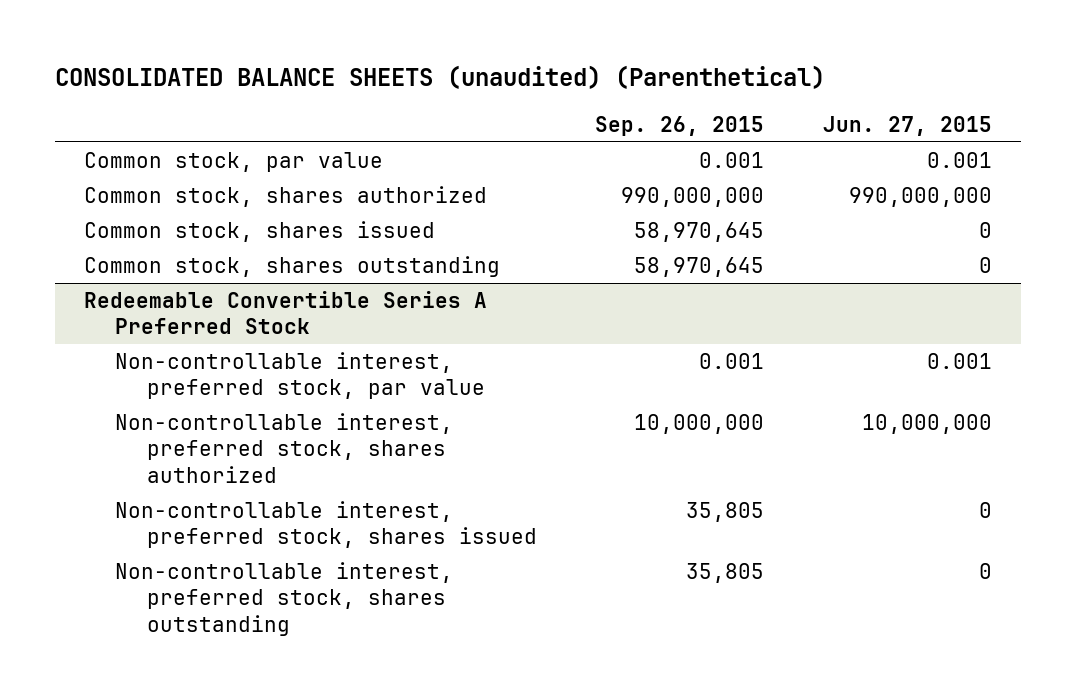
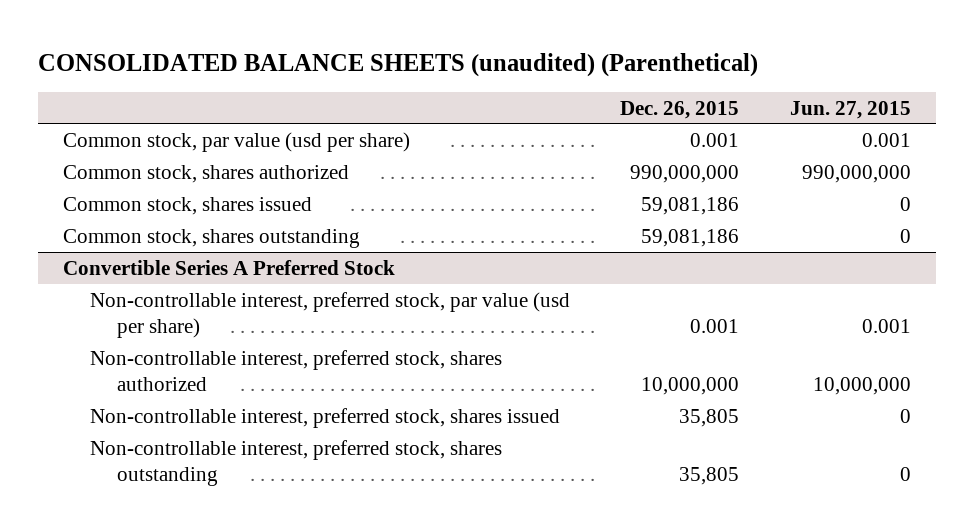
- | Sep. 26, 2015 | Jun. 27, 2015
+ | Dec. 26, 2015 | Jun. 27, 2015
- Common stock, par value | 0.001 | 0.001
+ Common stock, par value (usd per share) | 0.001 | 0.001
- Redeemable Convertible Series A Preferred Stock
- Non-controllable interest, preferred stock, par value | 0.001 | 0.001
+ Convertible Series A Preferred Stock
+ Non-controllable interest, preferred stock, par value (usd per share) | 0.001 | 0.001

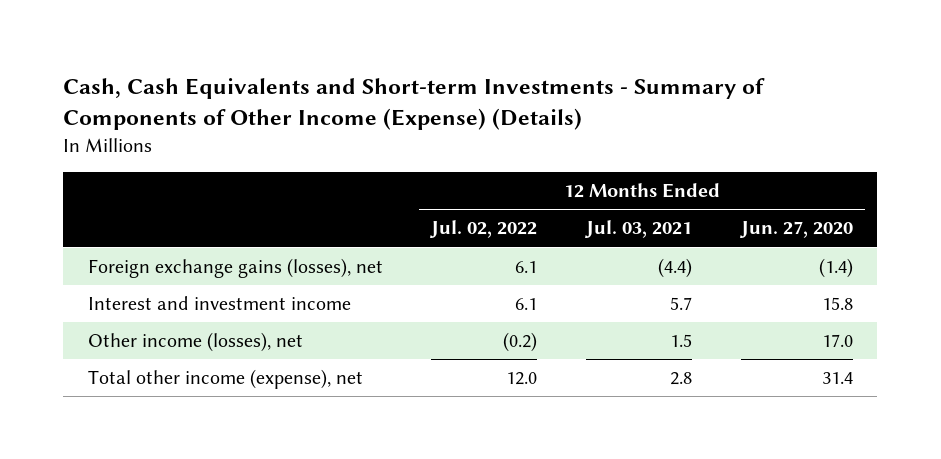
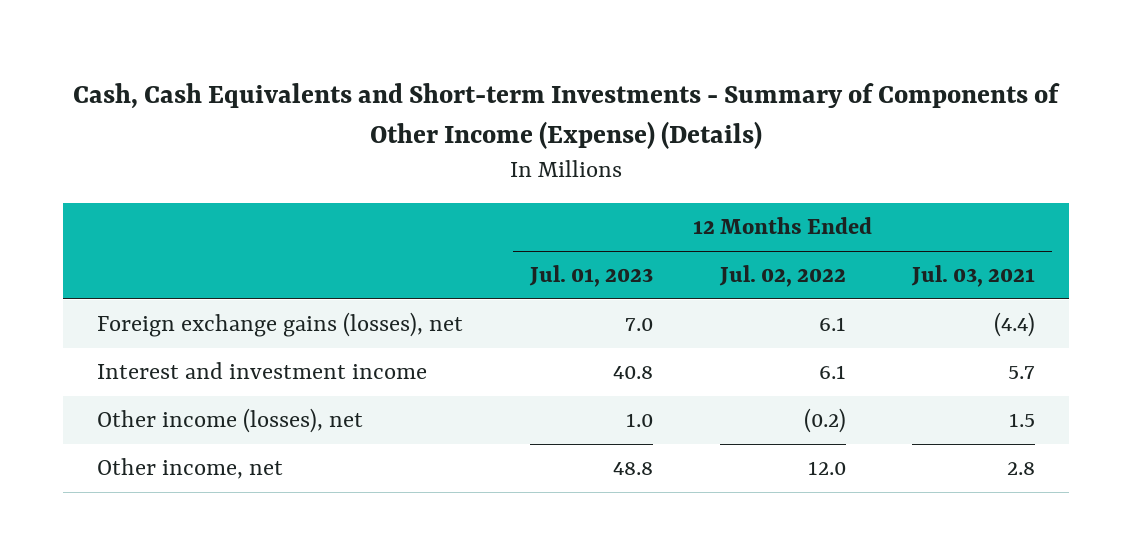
- | 12 Months Ended Jul. 02, 2022 | 12 Months Ended Jul. 03, 2021 | 12 Months Ended Jun. 27, 2020
+ | 12 Months Ended Jul. 01, 2023 | 12 Months Ended Jul. 02, 2022 | 12 Months Ended Jul. 03, 2021
- Total other income (expense), net | 12.0 | 2.8 | 31.4
+ Other income, net | 48.8 | 12.0 | 2.8

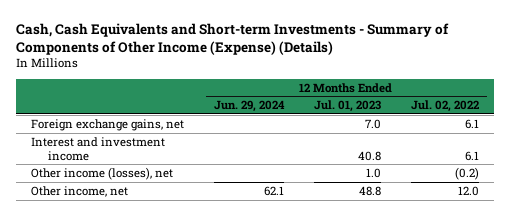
- | 12 Months Ended Jul. 01, 2023 | 12 Months Ended Jul. 02, 2022 | 12 Months Ended Jul. 03, 2021
+ | 12 Months Ended Jun. 29, 2024 | 12 Months Ended Jul. 01, 2023 | 12 Months Ended Jul. 02, 2022
- Foreign exchange gains (losses), net | 7.0 | 6.1 | (4.4)
+ Foreign exchange gains, net | | 7.0 | 6.1

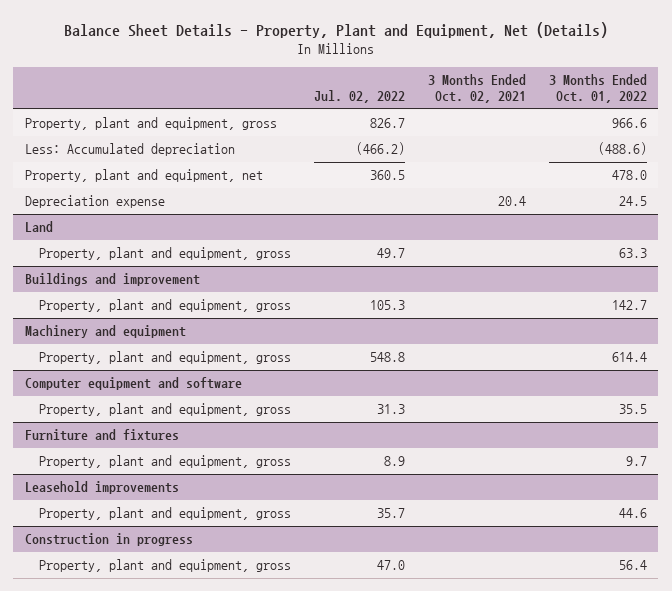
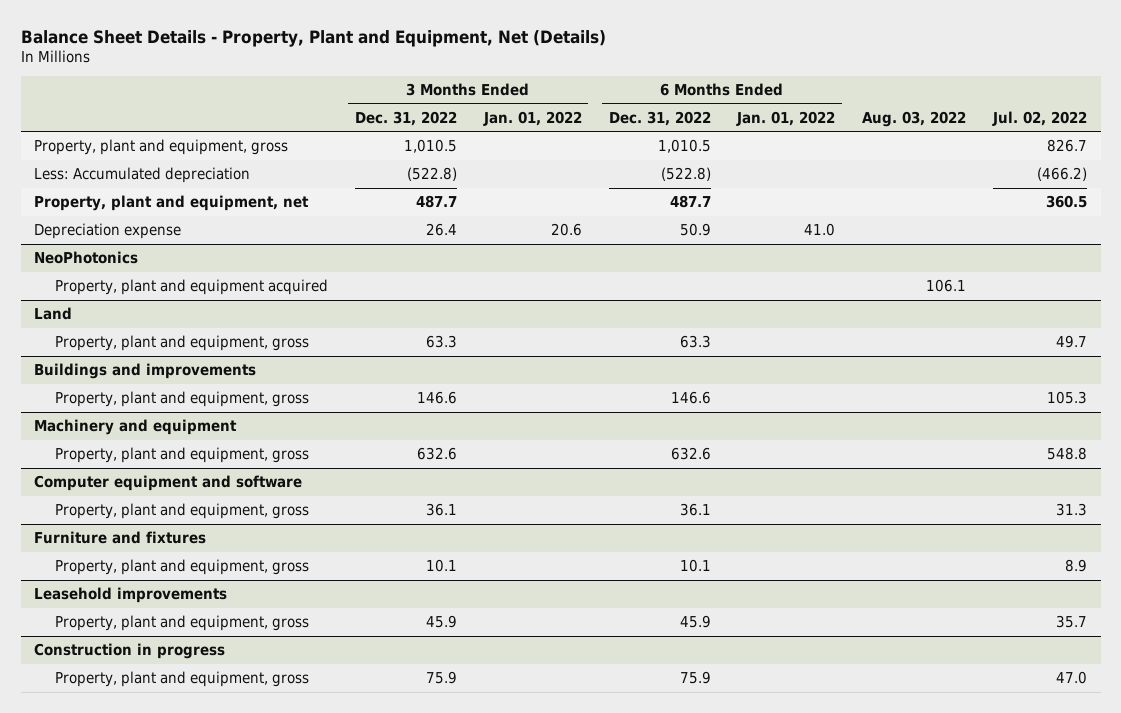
- | Jul. 02, 2022 | 3 Months Ended Oct. 02, 2021 | 3 Months Ended Oct. 01, 2022
+ | 3 Months Ended Dec. 31, 2022 | 3 Months Ended Jan. 01, 2022 | 6 Months Ended Dec. 31, 2022 | 6 Months Ended Jan. 01, 2022 | Aug. 03, 2022 | Jul. 02, 2022
+ NeoPhotonics
+ Property, plant and equipment acquired | | | | | 106.1 |
- Buildings and improvement
+ Buildings and improvements

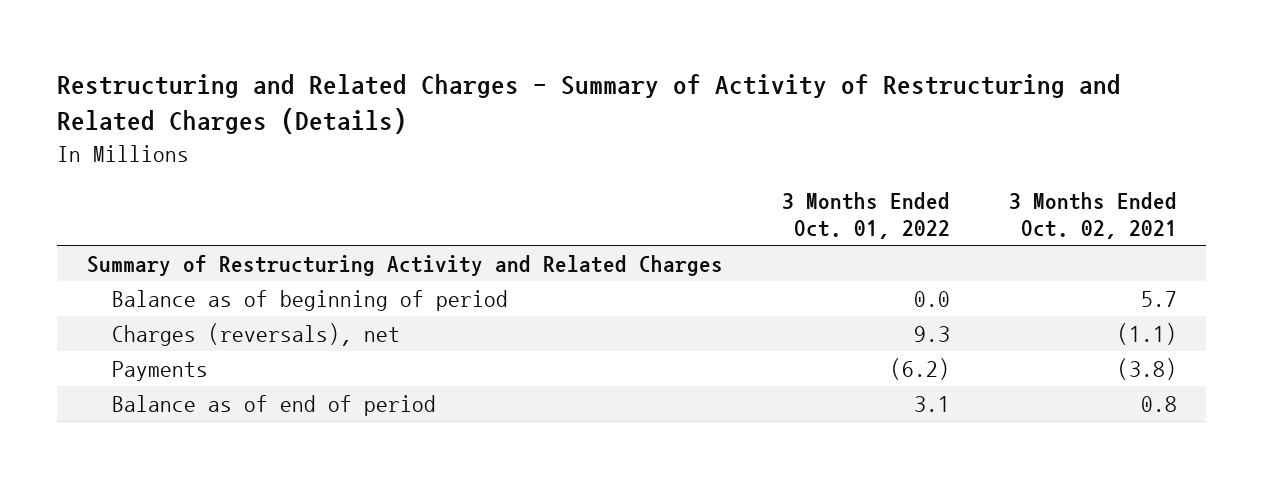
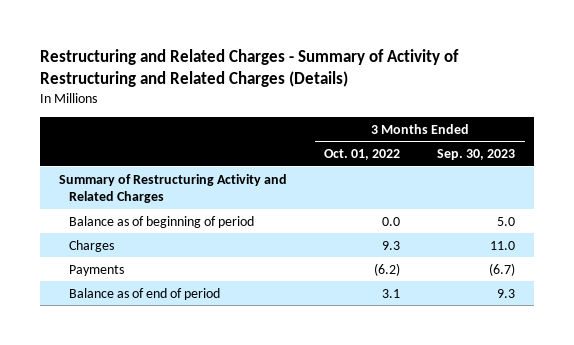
- | 3 Months Ended Oct. 01, 2022 | 3 Months Ended Oct. 02, 2021
+ | 3 Months Ended Oct. 01, 2022 | 3 Months Ended Sep. 30, 2023
- Charges (reversals), net | 9.3 | (1.1)
+ Charges | 9.3 | 11.0

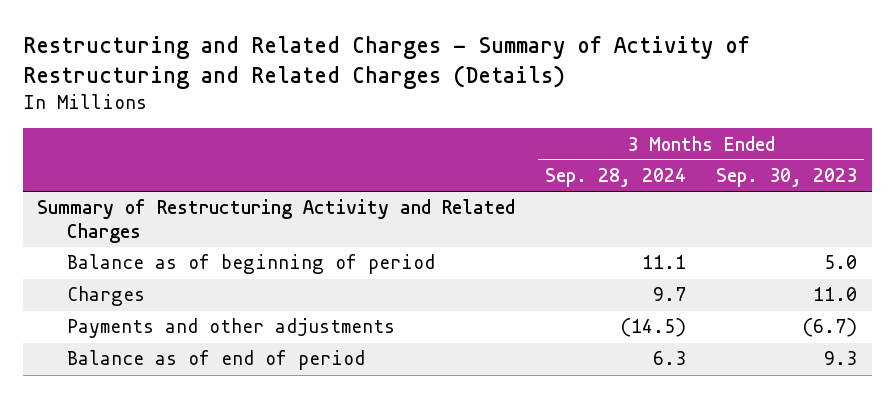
- | 3 Months Ended Oct. 01, 2022 | 3 Months Ended Sep. 30, 2023
+ | 3 Months Ended Sep. 28, 2024 | 3 Months Ended Sep. 30, 2023
- Payments | (6.2) | (6.7)
+ Payments and other adjustments | (14.5) | (6.7)

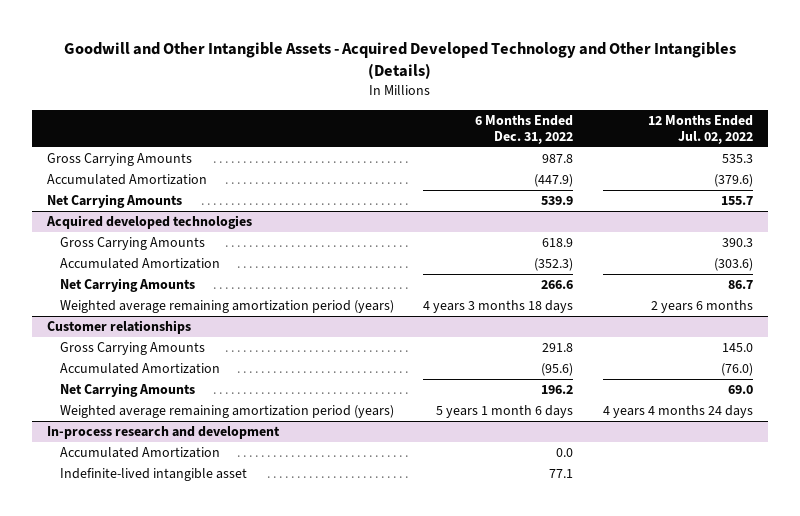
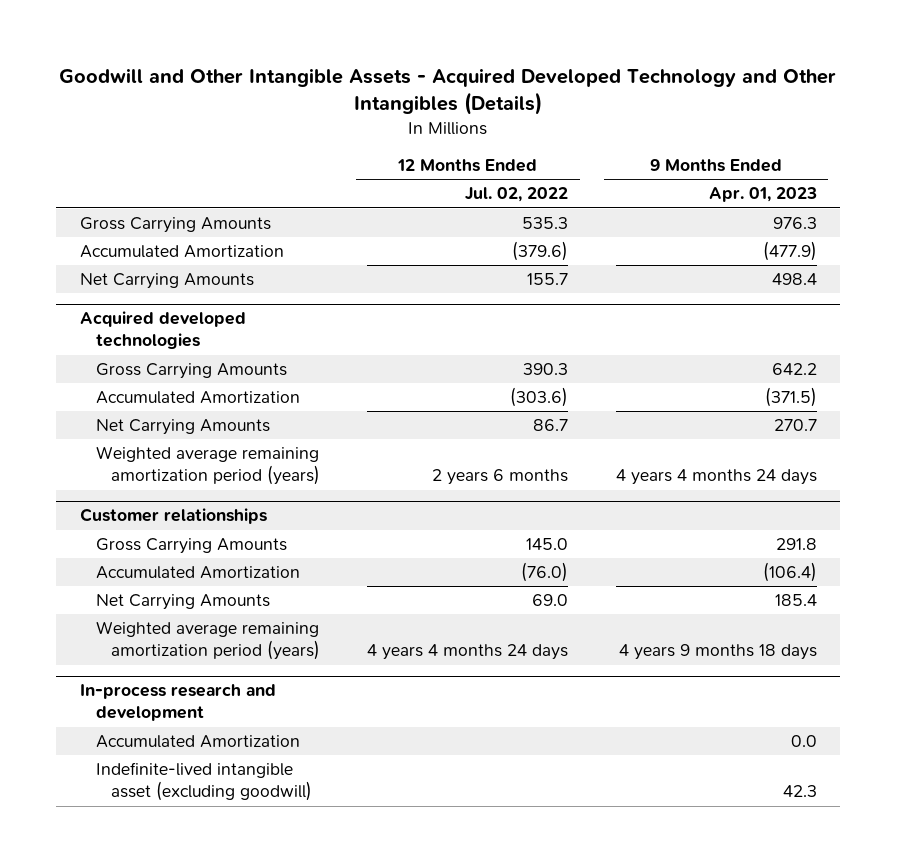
- | 6 Months Ended Dec. 31, 2022 | 12 Months Ended Jul. 02, 2022
+ | 12 Months Ended Jul. 02, 2022 | 9 Months Ended Apr. 01, 2023
@ In-process research and development
- Indefinite-lived intangible asset | 77.1 |
+ Indefinite-lived intangible asset (excluding goodwill) | | 42.3

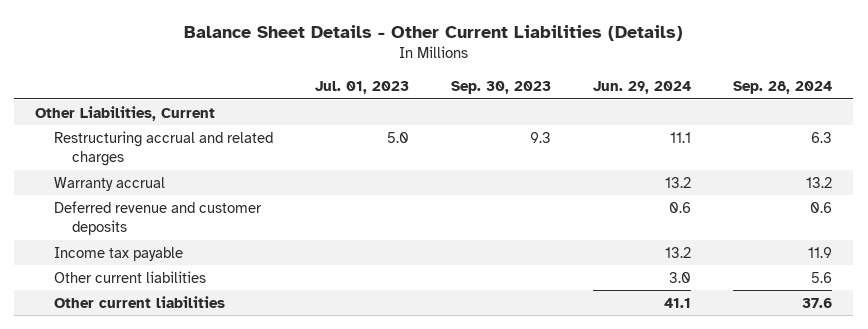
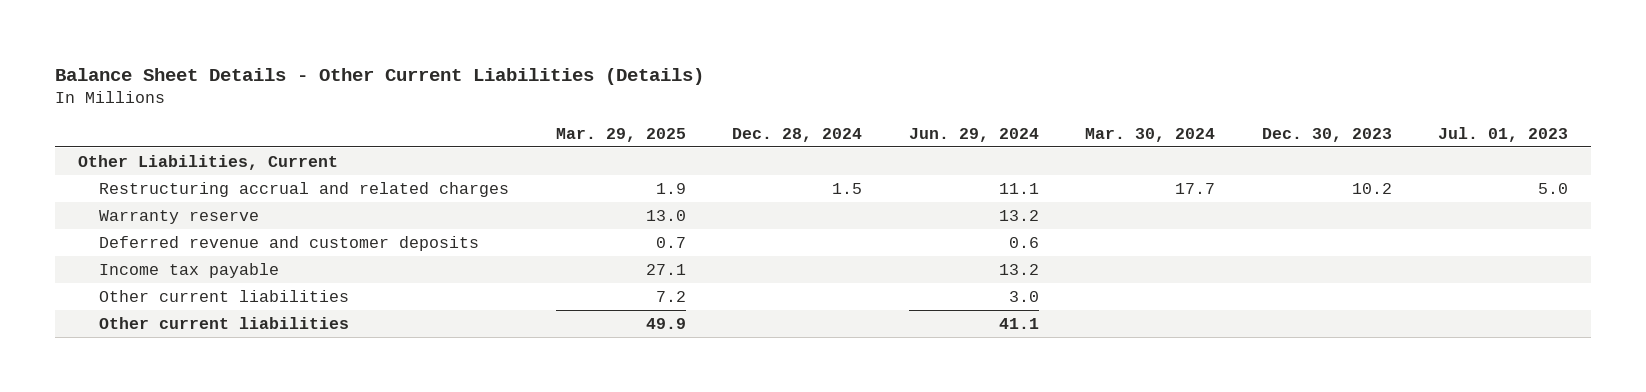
- | Jul. 01, 2023 | Sep. 30, 2023 | Jun. 29, 2024 | Sep. 28, 2024
+ | Mar. 29, 2025 | Dec. 28, 2024 | Jun. 29, 2024 | Mar. 30, 2024 | Dec. 30, 2023 | Jul. 01, 2023
- Warranty accrual | | | 13.2 | 13.2
+ Warranty reserve | 13.0 | | 13.2 | | |

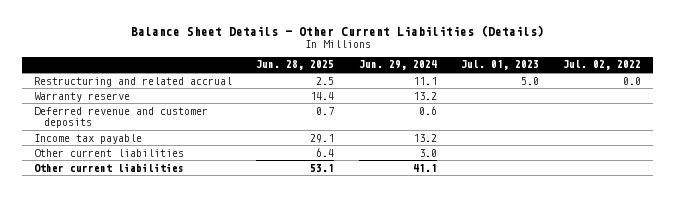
- | Mar. 29, 2025 | Dec. 28, 2024 | Jun. 29, 2024 | Mar. 30, 2024 | Dec. 30, 2023 | Jul. 01, 2023
+ | Jun. 28, 2025 | Jun. 29, 2024 | Jul. 01, 2023 | Jul. 02, 2022
- Other Liabilities, Current
- Restructuring accrual and related charges | 1.9 | 1.5 | 11.1 | 17.7 | 10.2 | 5.0
+ Restructuring and related accrual | 2.5 | 11.1 | 5.0 | 0.0

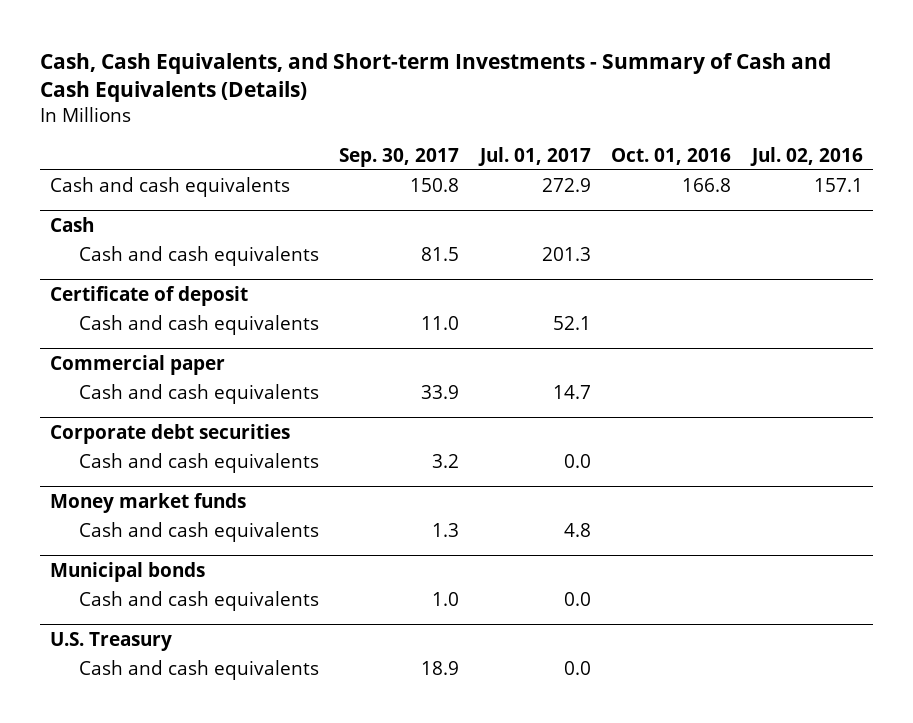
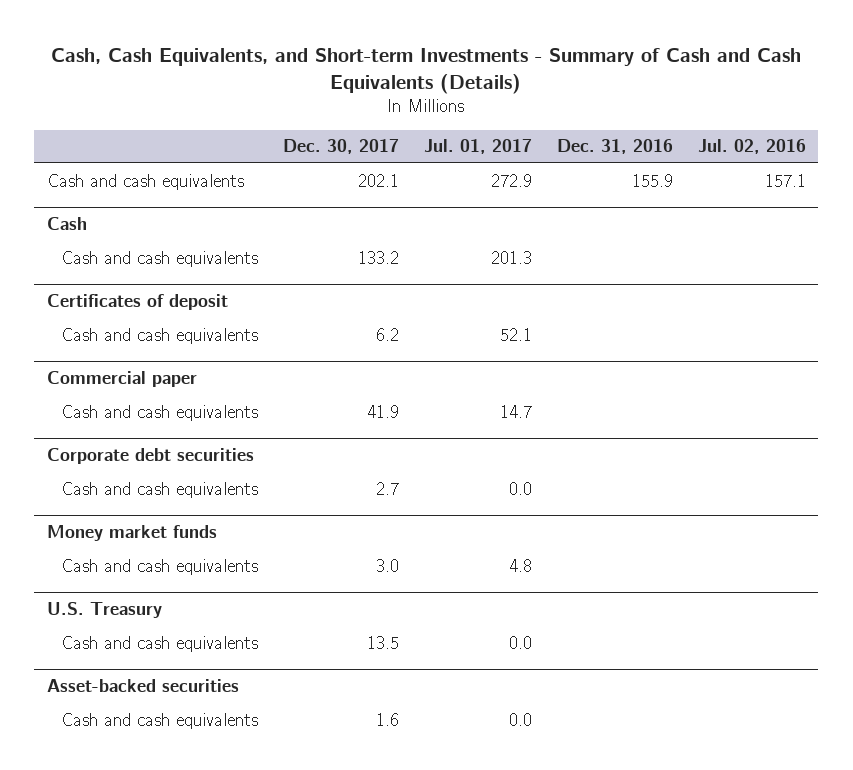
- | Sep. 30, 2017 | Jul. 01, 2017 | Oct. 01, 2016 | Jul. 02, 2016
+ | Dec. 30, 2017 | Jul. 01, 2017 | Dec. 31, 2016 | Jul. 02, 2016
- Certificate of deposit
+ Certificates of deposit
- Municipal bonds
- Cash and cash equivalents | 1.0 | 0.0 | |
+ Asset-backed securities
+ Cash and cash equivalents | 1.6 | 0.0 | |

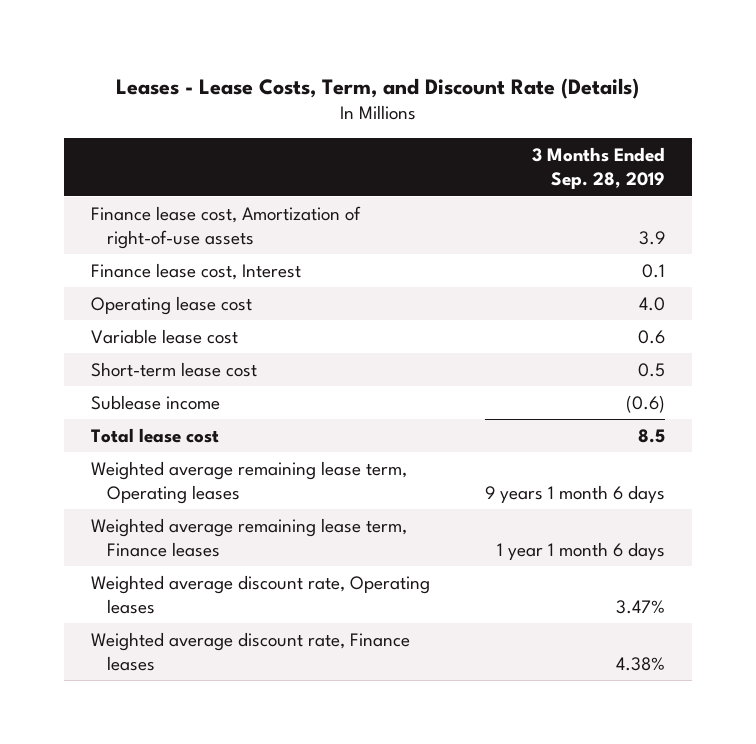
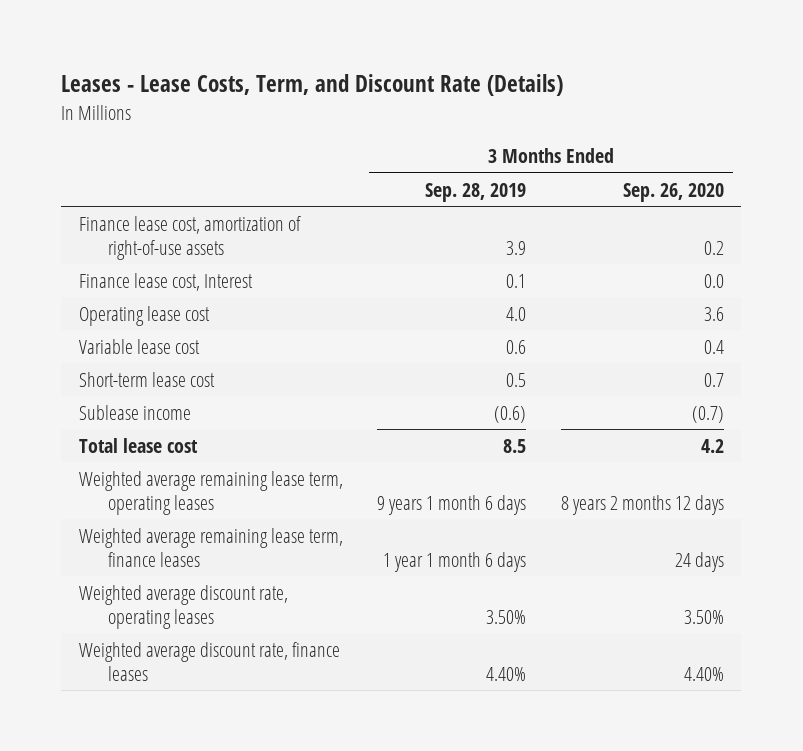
- | 3 Months Ended Sep. 28, 2019
+ | 3 Months Ended Sep. 28, 2019 | 3 Months Ended Sep. 26, 2020
- Finance lease cost, Amortization of right-of-use assets | 3.9
+ Finance lease cost, amortization of right-of-use assets | 3.9 | 0.2
- Weighted average remaining lease term, Operating leases | 9 years 1 month 6 days
- Weighted average remaining lease term, Finance leases | 1 year 1 month 6 days
- Weighted average discount rate, Operating leases | 3.47%
- Weighted average discount rate, Finance leases | 4.38%
+ Weighted average remaining lease term, operating leases | 9 years 1 month 6 days | 8 years 2 months 12 days
+ Weighted average remaining lease term, finance leases | 1 year 1 month 6 days | 24 days
+ Weighted average discount rate, operating leases | 3.50% | 3.50%
+ Weighted average discount rate, finance leases | 4.40% | 4.40%

